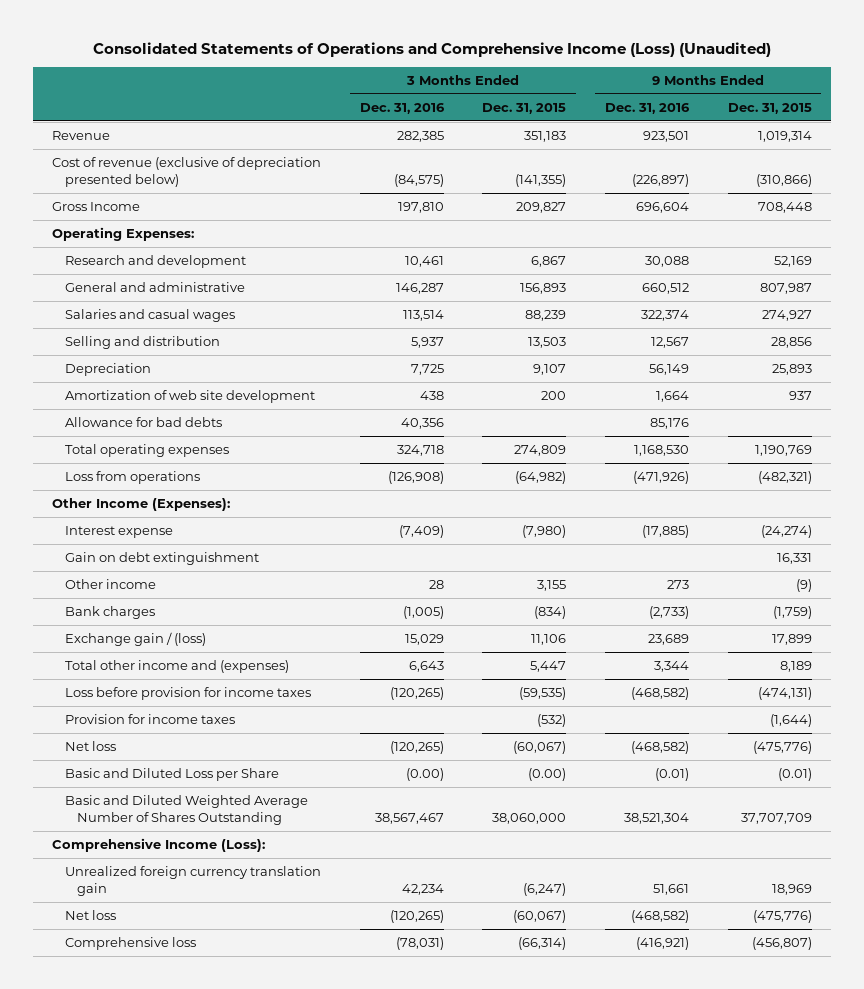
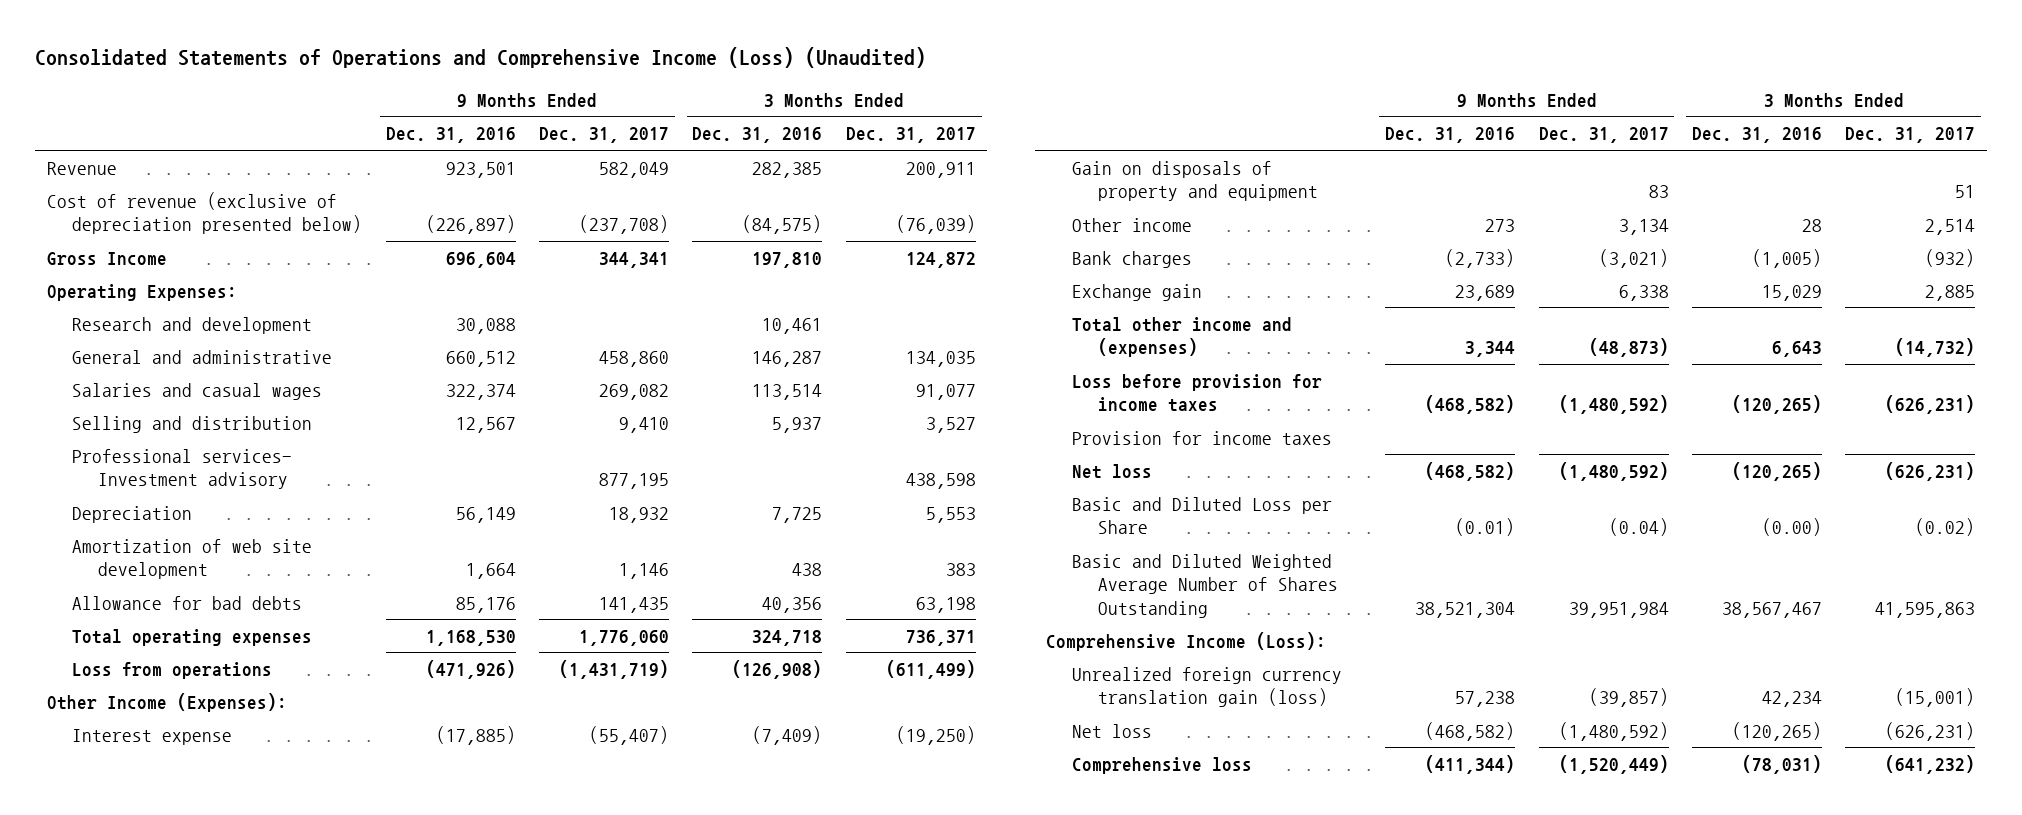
- | 3 Months Ended Dec. 31, 2016 | 3 Months Ended Dec. 31, 2015 | 9 Months Ended Dec. 31, 2016 | 9 Months Ended Dec. 31, 2015
+ | 9 Months Ended Dec. 31, 2016 | 9 Months Ended Dec. 31, 2017 | 3 Months Ended Dec. 31, 2016 | 3 Months Ended Dec. 31, 2017
+ Professional services- Investment advisory | | 877,195 | | 438,598
- Gain on debt extinguishment | | | | 16,331
+ Gain on disposals of property and equipment | | 83 | | 51
- Exchange gain / (loss) | 15,029 | 11,106 | 23,689 | 17,899
+ Exchange gain | 23,689 | 6,338 | 15,029 | 2,885
- Unrealized foreign currency translation gain | 42,234 | (6,247) | 51,661 | 18,969
+ Unrealized foreign currency translation gain (loss) | 57,238 | (39,857) | 42,234 | (15,001)
- Comprehensive loss | (78,031) | (66,314) | (416,921) | (456,807)
+ Comprehensive loss | (411,344) | (1,520,449) | (78,031) | (641,232)

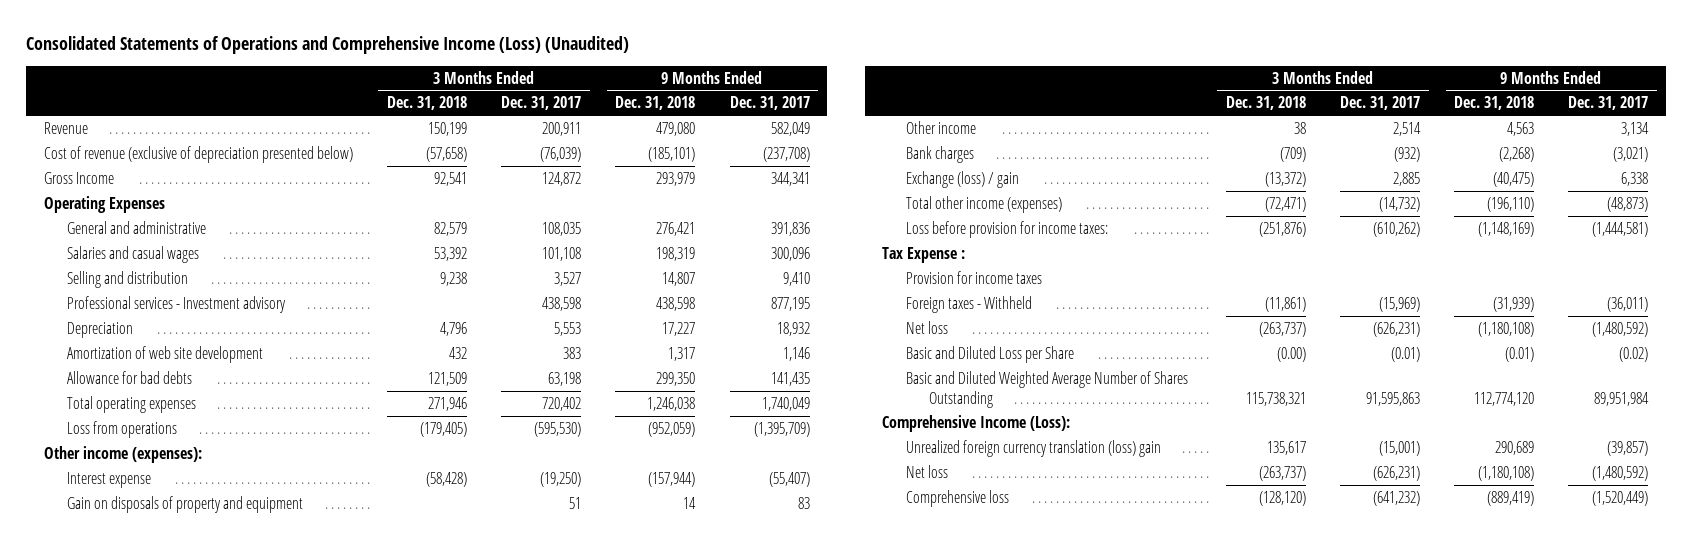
- | 9 Months Ended Dec. 31, 2016 | 9 Months Ended Dec. 31, 2017 | 3 Months Ended Dec. 31, 2016 | 3 Months Ended Dec. 31, 2017
+ | 3 Months Ended Dec. 31, 2018 | 3 Months Ended Dec. 31, 2017 | 9 Months Ended Dec. 31, 2018 | 9 Months Ended Dec. 31, 2017
- Operating Expenses:
- Research and development | 30,088 | | 10,461 |
- General and administrative | 660,512 | 458,860 | 146,287 | 134,035
- Salaries and casual wages | 322,374 | 269,082 | 113,514 | 91,077
+ Operating Expenses
+ General and administrative | 82,579 | 108,035 | 276,421 | 391,836
+ Salaries and casual wages | 53,392 | 101,108 | 198,319 | 300,096
- Professional services- Investment advisory | | 877,195 | | 438,598
+ Professional services - Investment advisory | | 438,598 | 438,598 | 877,195
- Total operating expenses | 1,168,530 | 1,776,060 | 324,718 | 736,371
- Loss from operations | (471,926) | (1,431,719) | (126,908) | (611,499)
- Other Income (Expenses):
+ Total operating expenses | 271,946 | 720,402 | 1,246,038 | 1,740,049
+ Loss from operations | (179,405) | (595,530) | (952,059) | (1,395,709)
+ Other income (expenses):
- Exchange gain | 23,689 | 6,338 | 15,029 | 2,885
- Total other income and (expenses) | 3,344 | (48,873) | 6,643 | (14,732)
- Loss before provision for income taxes | (468,582) | (1,480,592) | (120,265) | (626,231)
+ Exchange (loss) / gain | (13,372) | 2,885 | (40,475) | 6,338
+ Total other income (expenses) | (72,471) | (14,732) | (196,110) | (48,873)
+ Loss before provision for income taxes: | (251,876) | (610,262) | (1,148,169) | (1,444,581)
+ Tax Expense :
+ Foreign taxes - Withheld | (11,861) | (15,969) | (31,939) | (36,011)
- Basic and Diluted Loss per Share | (0.01) | (0.04) | (0.00) | (0.02)
- Basic and Diluted Weighted Average Number of Shares Outstanding | 38,521,304 | 39,951,984 | 38,567,467 | 41,595,863
+ Basic and Diluted Loss per Share | (0.00) | (0.01) | (0.01) | (0.02)
+ Basic and Diluted Weighted Average Number of Shares Outstanding | 115,738,321 | 91,595,863 | 112,774,120 | 89,951,984
- Unrealized foreign currency translation gain (loss) | 57,238 | (39,857) | 42,234 | (15,001)
+ Unrealized foreign currency translation (loss) gain | 135,617 | (15,001) | 290,689 | (39,857)

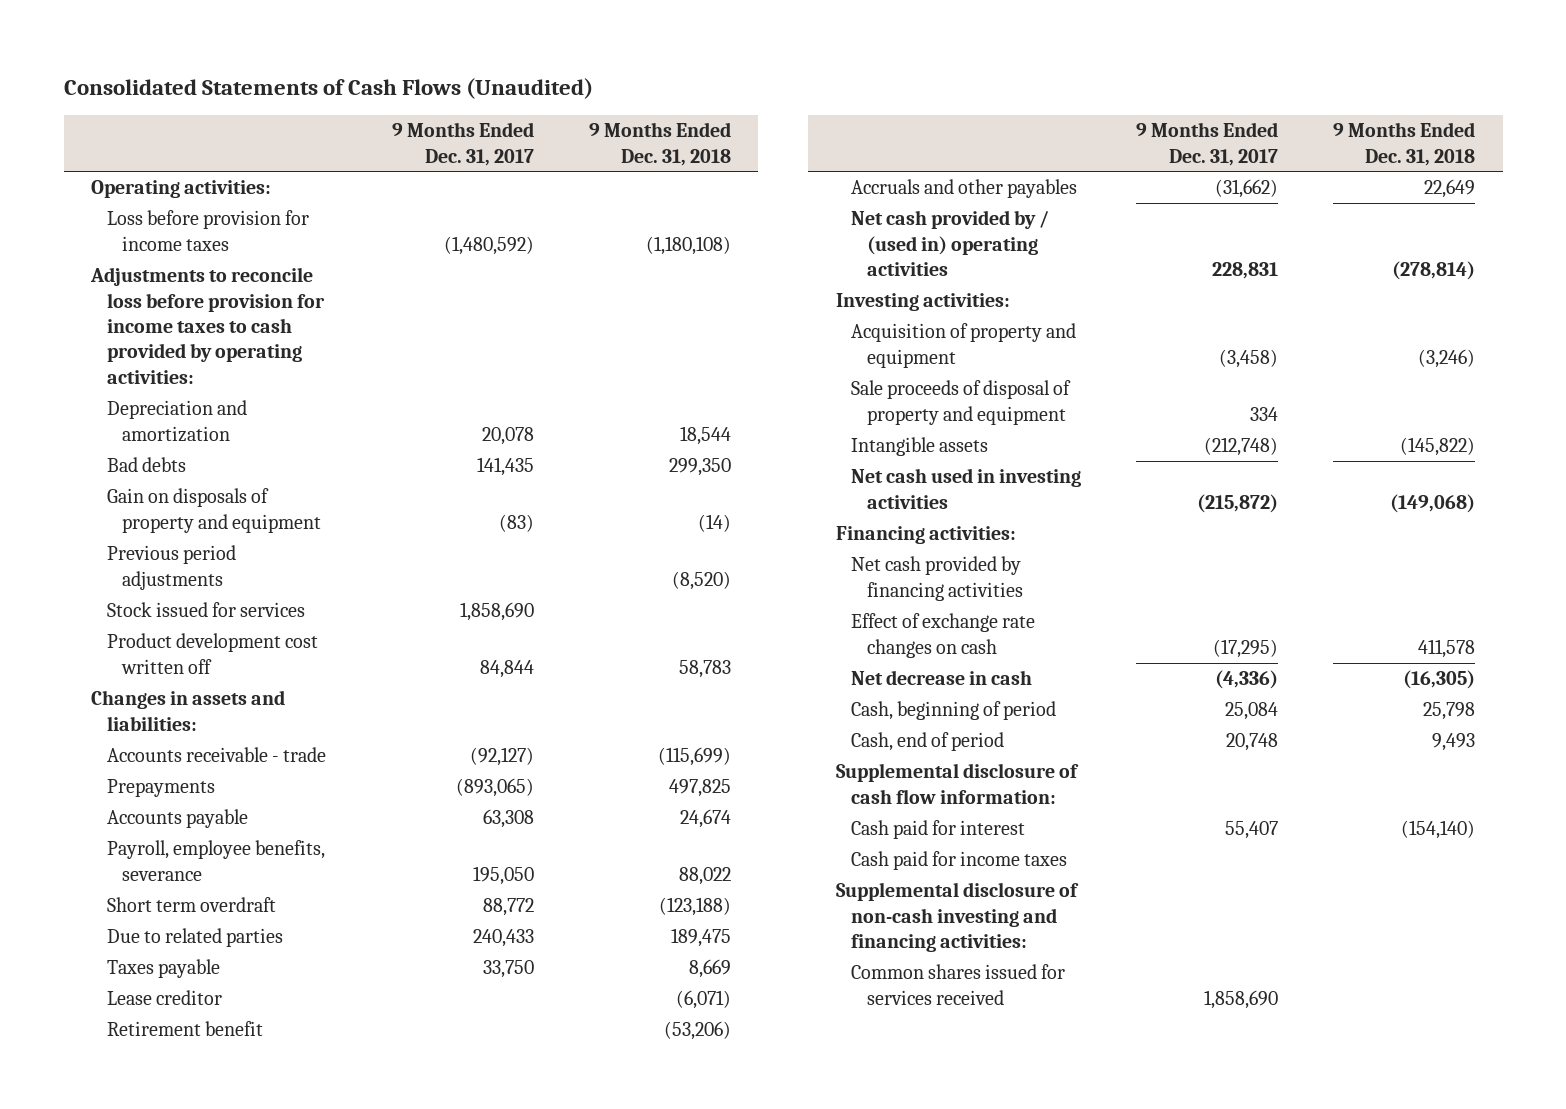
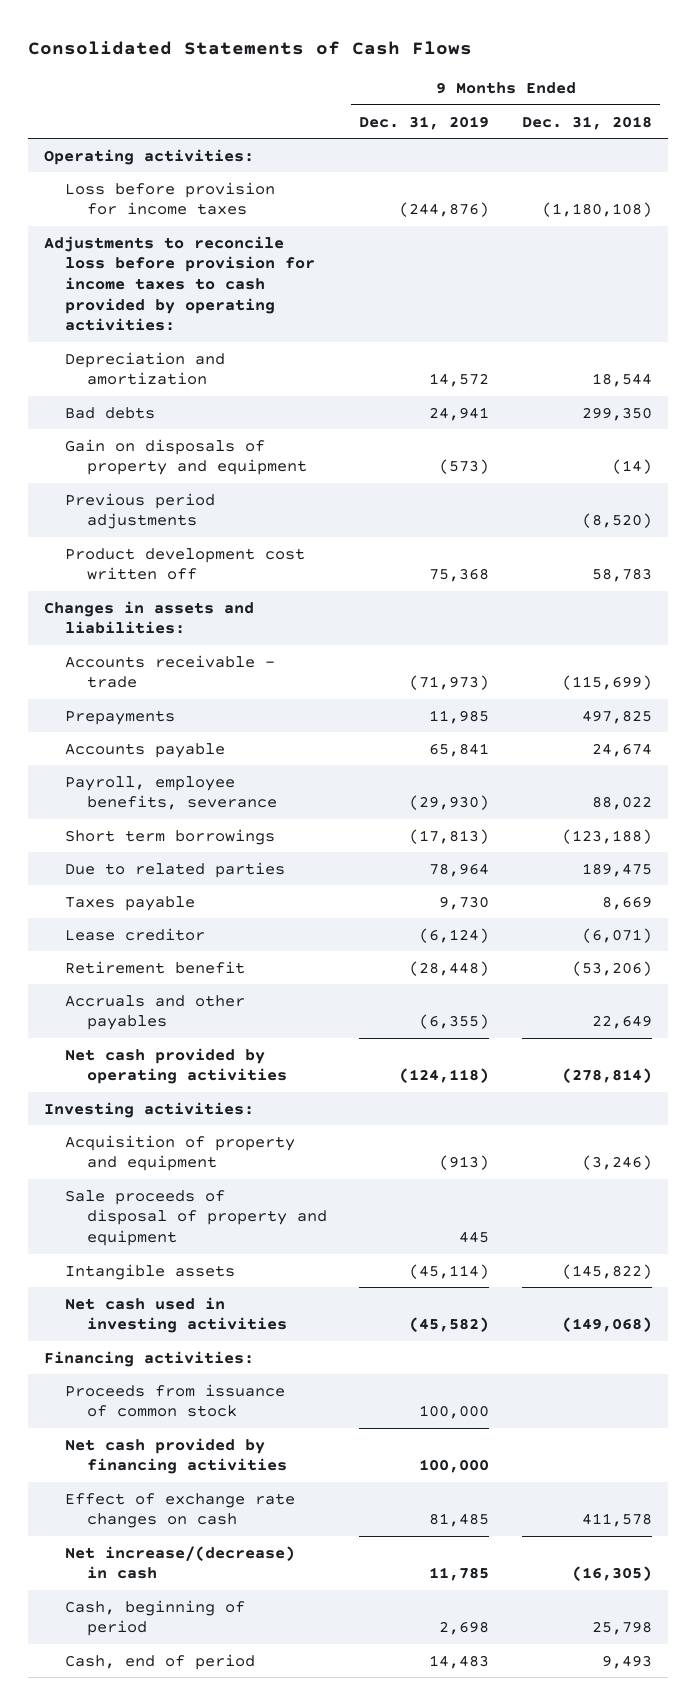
- Consolidated Statements of Cash Flows (Unaudited)
+ Consolidated Statements of Cash Flows
- | 9 Months Ended Dec. 31, 2017 | 9 Months Ended Dec. 31, 2018
+ | 9 Months Ended Dec. 31, 2019 | 9 Months Ended Dec. 31, 2018
- Stock issued for services | 1,858,690 |
- Short term overdraft | 88,772 | (123,188)
+ Short term borrowings | (17,813) | (123,188)
- Net cash provided by / (used in) operating activities | 228,831 | (278,814)
+ Net cash provided by operating activities | (124,118) | (278,814)
+ Proceeds from issuance of common stock | 100,000 |
- Net decrease in cash | (4,336) | (16,305)
+ Net increase/(decrease) in cash | 11,785 | (16,305)
- Supplemental disclosure of cash flow information:
- Cash paid for interest | 55,407 | (154,140)
- Cash paid for income taxes
- Supplemental disclosure of non-cash investing and financing activities:
- Common shares issued for services received | 1,858,690 |

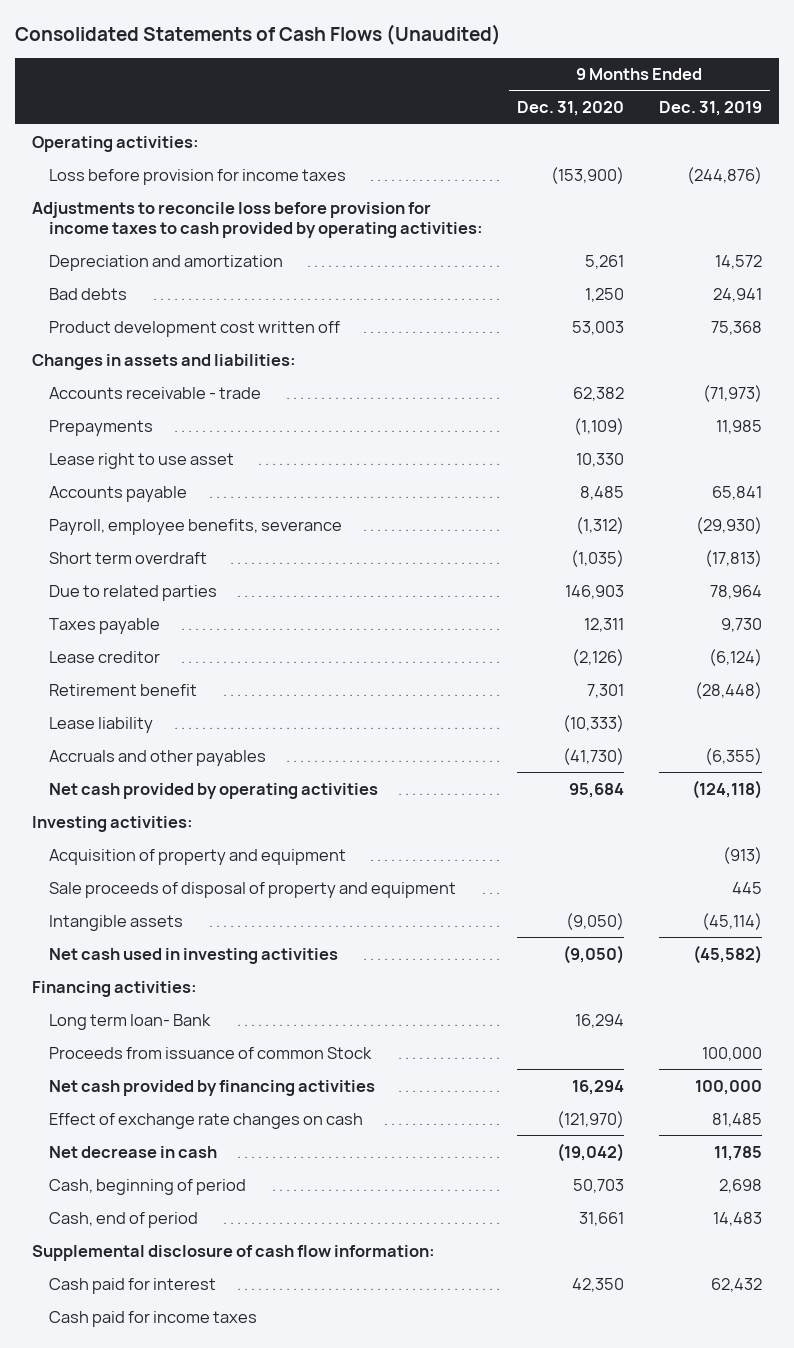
- Consolidated Statements of Cash Flows
+ Consolidated Statements of Cash Flows (Unaudited)
- | 9 Months Ended Dec. 31, 2019 | 9 Months Ended Dec. 31, 2018
+ | 9 Months Ended Dec. 31, 2020 | 9 Months Ended Dec. 31, 2019
- Gain on disposals of property and equipment | (573) | (14)
- Previous period adjustments | | (8,520)
+ Lease right to use asset | 10,330 |
- Short term borrowings | (17,813) | (123,188)
+ Short term overdraft | (1,035) | (17,813)
+ Lease liability | (10,333) |
- Proceeds from issuance of common stock | 100,000 |
+ Long term loan- Bank | 16,294 |
+ Proceeds from issuance of common Stock | | 100,000
- Net increase/(decrease) in cash | 11,785 | (16,305)
+ Net decrease in cash | (19,042) | 11,785
+ Supplemental disclosure of cash flow information:
+ Cash paid for interest | 42,350 | 62,432
+ Cash paid for income taxes

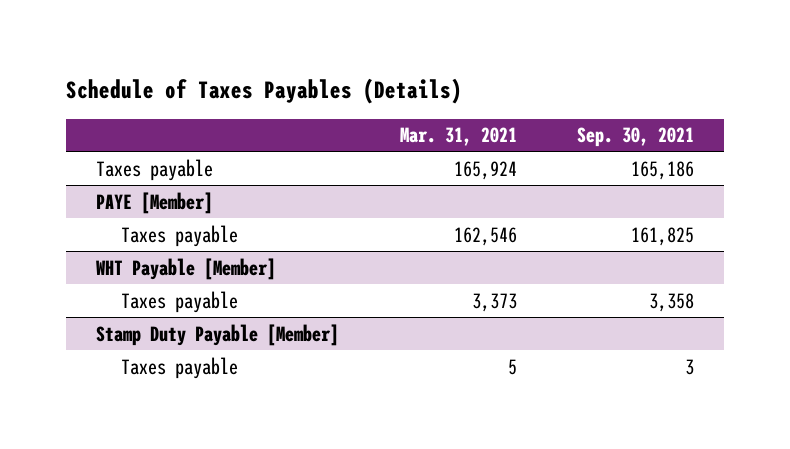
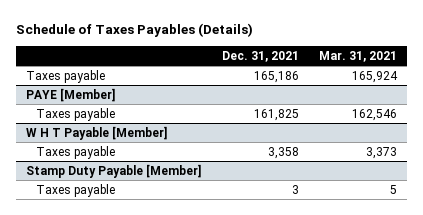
- | Mar. 31, 2021 | Sep. 30, 2021
+ | Dec. 31, 2021 | Mar. 31, 2021
- WHT Payable [Member]
+ W H T Payable [Member]

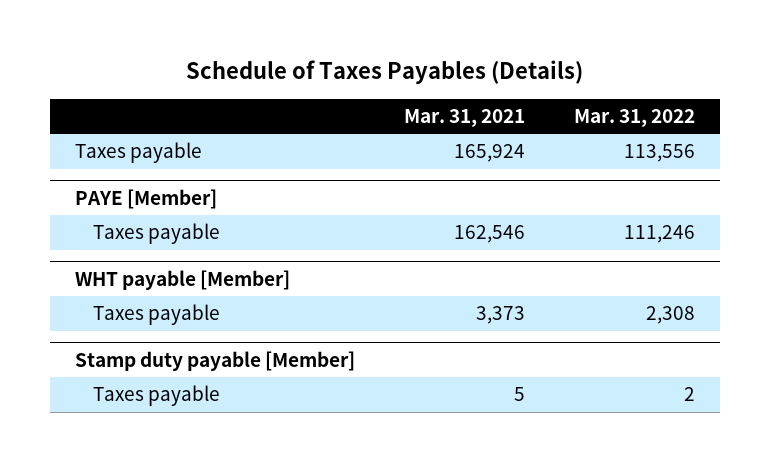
- | Dec. 31, 2021 | Mar. 31, 2021
+ | Mar. 31, 2021 | Mar. 31, 2022
- W H T Payable [Member]
+ WHT payable [Member]
- Stamp Duty Payable [Member]
+ Stamp duty payable [Member]

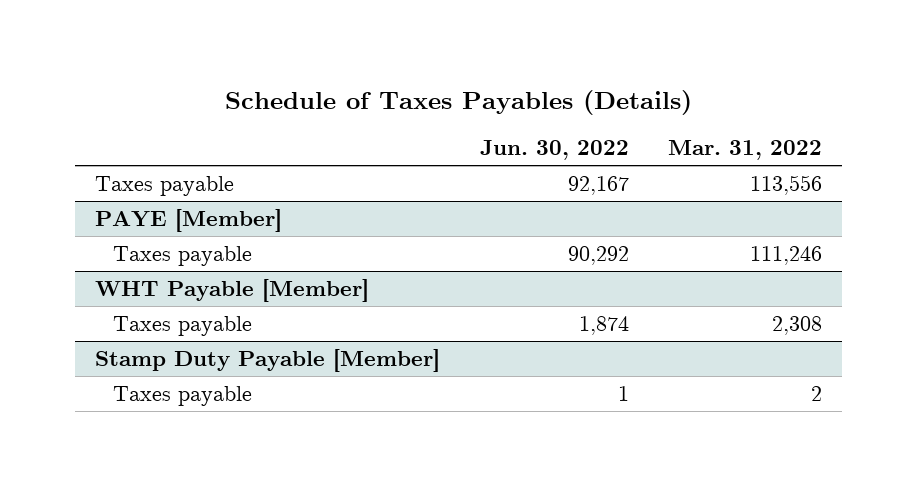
- | Mar. 31, 2021 | Mar. 31, 2022
+ | Jun. 30, 2022 | Mar. 31, 2022
- WHT payable [Member]
+ WHT Payable [Member]
- Stamp duty payable [Member]
+ Stamp Duty Payable [Member]

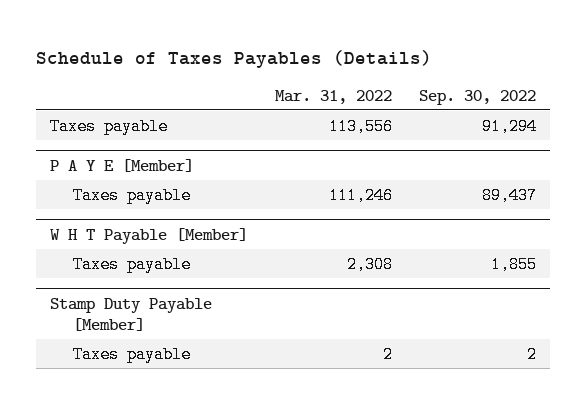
- | Jun. 30, 2022 | Mar. 31, 2022
+ | Mar. 31, 2022 | Sep. 30, 2022
- PAYE [Member]
+ P A Y E [Member]
- WHT Payable [Member]
+ W H T Payable [Member]

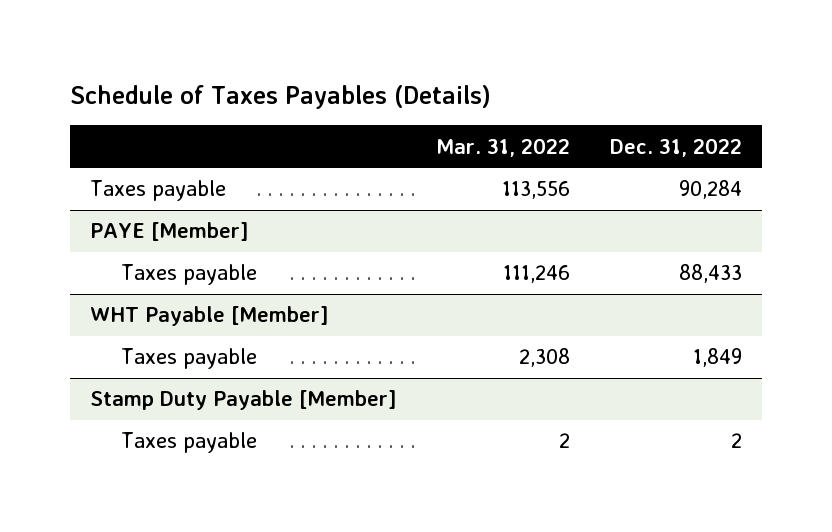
- | Mar. 31, 2022 | Sep. 30, 2022
+ | Mar. 31, 2022 | Dec. 31, 2022
- P A Y E [Member]
+ PAYE [Member]
- W H T Payable [Member]
+ WHT Payable [Member]

